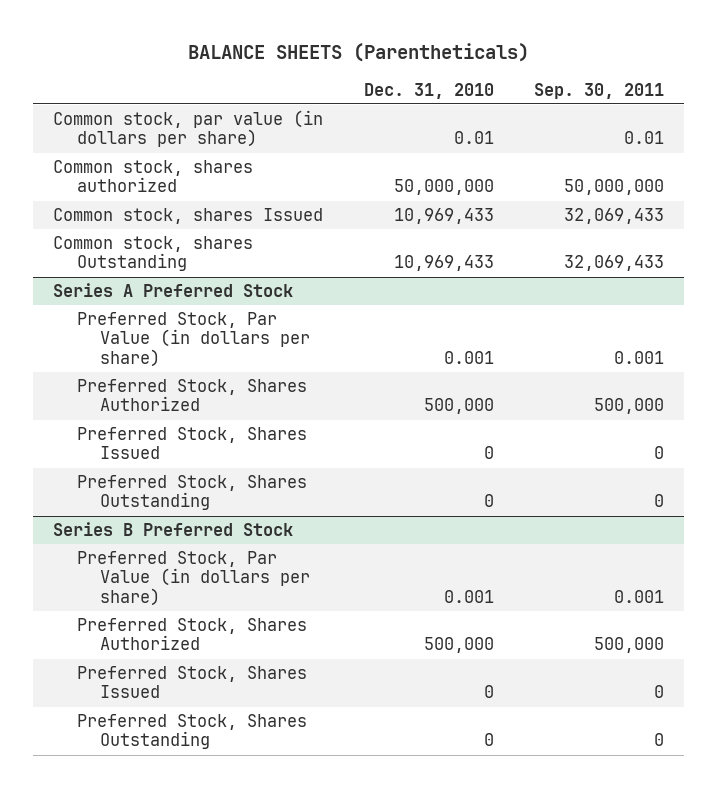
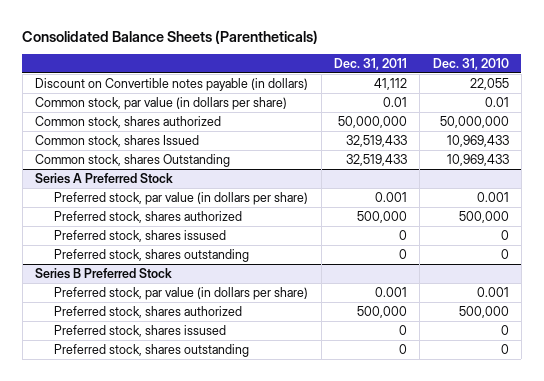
- BALANCE SHEETS (Parentheticals)
+ Consolidated Balance Sheets (Parentheticals)
- | Dec. 31, 2010 | Sep. 30, 2011
+ | Dec. 31, 2011 | Dec. 31, 2010
+ Discount on Convertible notes payable (in dollars) | 41,112 | 22,055
@ Series A Preferred Stock
- Preferred Stock, Par Value (in dollars per share) | 0.001 | 0.001
- Preferred Stock, Shares Authorized | 500,000 | 500,000
- Preferred Stock, Shares Issued | 0 | 0
- Preferred Stock, Shares Outstanding | 0 | 0
+ Preferred stock, par value (in dollars per share) | 0.001 | 0.001
+ Preferred stock, shares authorized | 500,000 | 500,000
+ Preferred stock, shares issused | 0 | 0
+ Preferred stock, shares outstanding | 0 | 0
@ Series B Preferred Stock
- Preferred Stock, Par Value (in dollars per share) | 0.001 | 0.001
- Preferred Stock, Shares Authorized | 500,000 | 500,000
- Preferred Stock, Shares Issued | 0 | 0
- Preferred Stock, Shares Outstanding | 0 | 0
+ Preferred stock, par value (in dollars per share) | 0.001 | 0.001
+ Preferred stock, shares authorized | 500,000 | 500,000
+ Preferred stock, shares issused | 0 | 0
+ Preferred stock, shares outstanding | 0 | 0

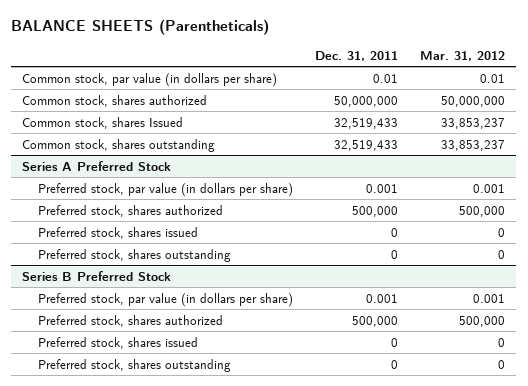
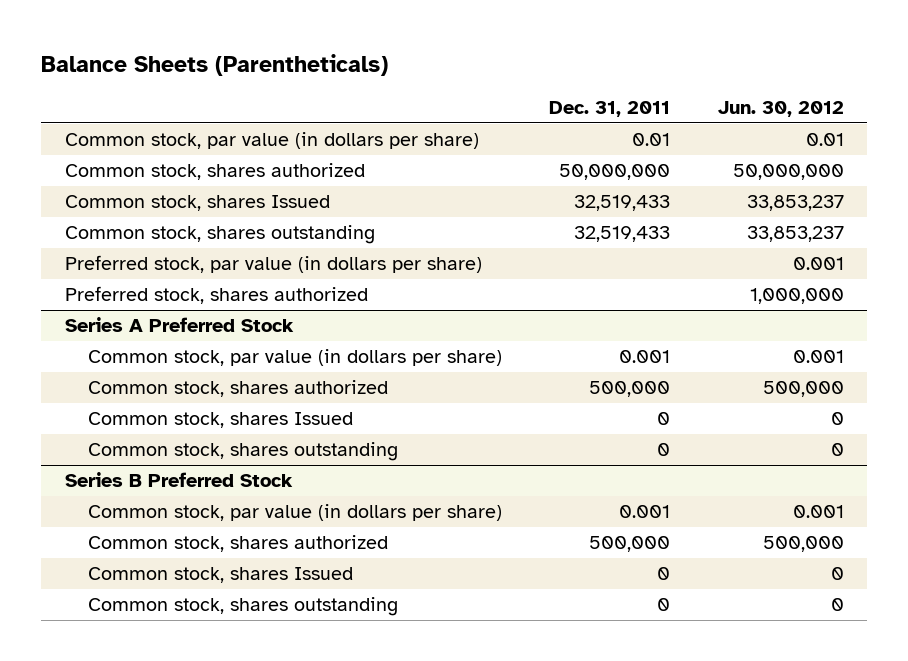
- BALANCE SHEETS (Parentheticals)
+ Balance Sheets (Parentheticals)
- | Dec. 31, 2011 | Mar. 31, 2012
+ | Dec. 31, 2011 | Jun. 30, 2012
+ Preferred stock, par value (in dollars per share) | | 0.001
+ Preferred stock, shares authorized | | 1,000,000
@ Series A Preferred Stock
- Preferred stock, par value (in dollars per share) | 0.001 | 0.001
- Preferred stock, shares authorized | 500,000 | 500,000
- Preferred stock, shares issued | 0 | 0
- Preferred stock, shares outstanding | 0 | 0
+ Common stock, par value (in dollars per share) | 0.001 | 0.001
+ Common stock, shares authorized | 500,000 | 500,000
+ Common stock, shares Issued | 0 | 0
+ Common stock, shares outstanding | 0 | 0
@ Series B Preferred Stock
- Preferred stock, par value (in dollars per share) | 0.001 | 0.001
- Preferred stock, shares authorized | 500,000 | 500,000
- Preferred stock, shares issued | 0 | 0
- Preferred stock, shares outstanding | 0 | 0
+ Common stock, par value (in dollars per share) | 0.001 | 0.001
+ Common stock, shares authorized | 500,000 | 500,000
+ Common stock, shares Issued | 0 | 0
+ Common stock, shares outstanding | 0 | 0

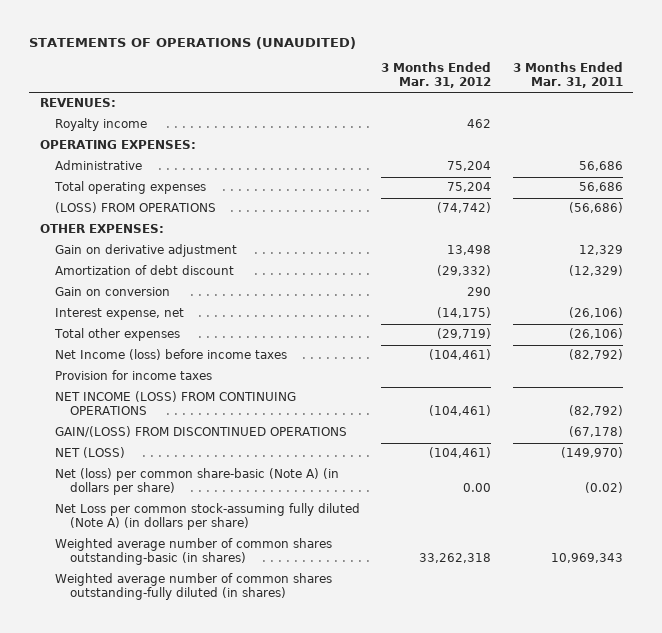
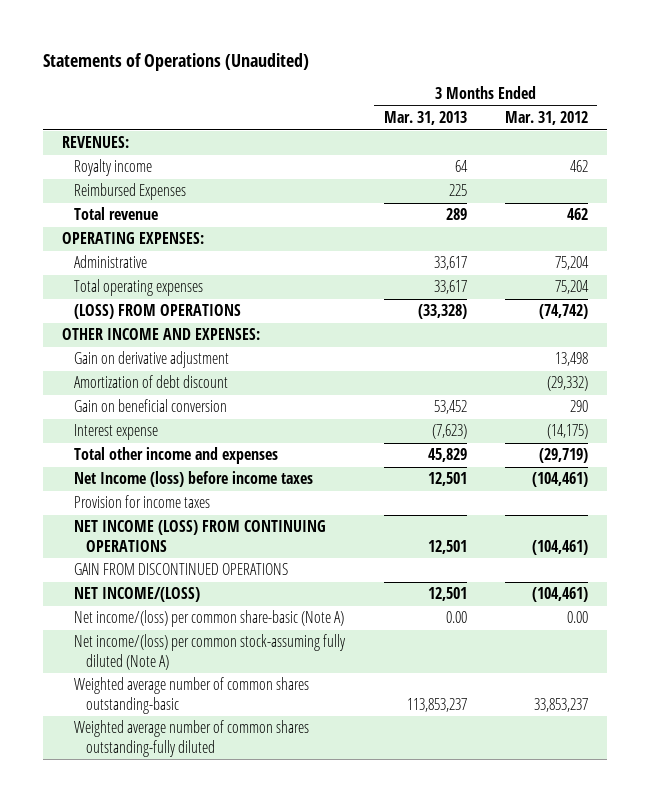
- STATEMENTS OF OPERATIONS (UNAUDITED)
+ Statements of Operations (Unaudited)
- | 3 Months Ended Mar. 31, 2012 | 3 Months Ended Mar. 31, 2011
+ | 3 Months Ended Mar. 31, 2013 | 3 Months Ended Mar. 31, 2012
+ Reimbursed Expenses | 225 |
+ Total revenue | 289 | 462
- OTHER EXPENSES:
+ OTHER INCOME AND EXPENSES:
- Gain on conversion | 290 |
- Interest expense, net | (14,175) | (26,106)
- Total other expenses | (29,719) | (26,106)
+ Gain on beneficial conversion | 53,452 | 290
+ Interest expense | (7,623) | (14,175)
+ Total other income and expenses | 45,829 | (29,719)
- GAIN/(LOSS) FROM DISCONTINUED OPERATIONS | | (67,178)
- NET (LOSS) | (104,461) | (149,970)
- Net (loss) per common share-basic (Note A) (in dollars per share) | 0.00 | (0.02)
- Net Loss per common stock-assuming fully diluted (Note A) (in dollars per share)
- Weighted average number of common shares outstanding-basic (in shares) | 33,262,318 | 10,969,343
- Weighted average number of common shares outstanding-fully diluted (in shares)
+ GAIN FROM DISCONTINUED OPERATIONS
+ NET INCOME/(LOSS) | 12,501 | (104,461)
+ Net income/(loss) per common share-basic (Note A) | 0.00 | 0.00
+ Net income/(loss) per common stock-assuming fully diluted (Note A)
+ Weighted average number of common shares outstanding-basic | 113,853,237 | 33,853,237
+ Weighted average number of common shares outstanding-fully diluted

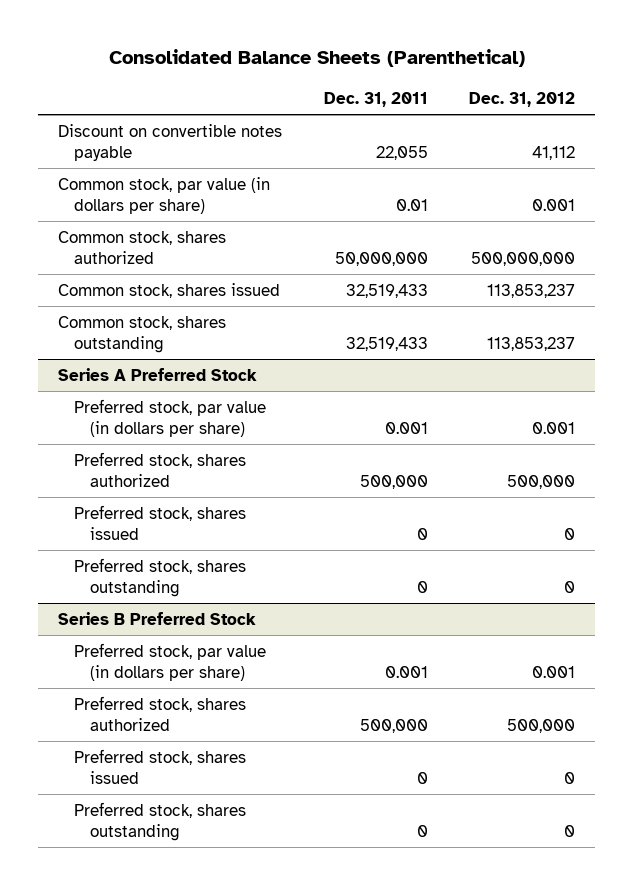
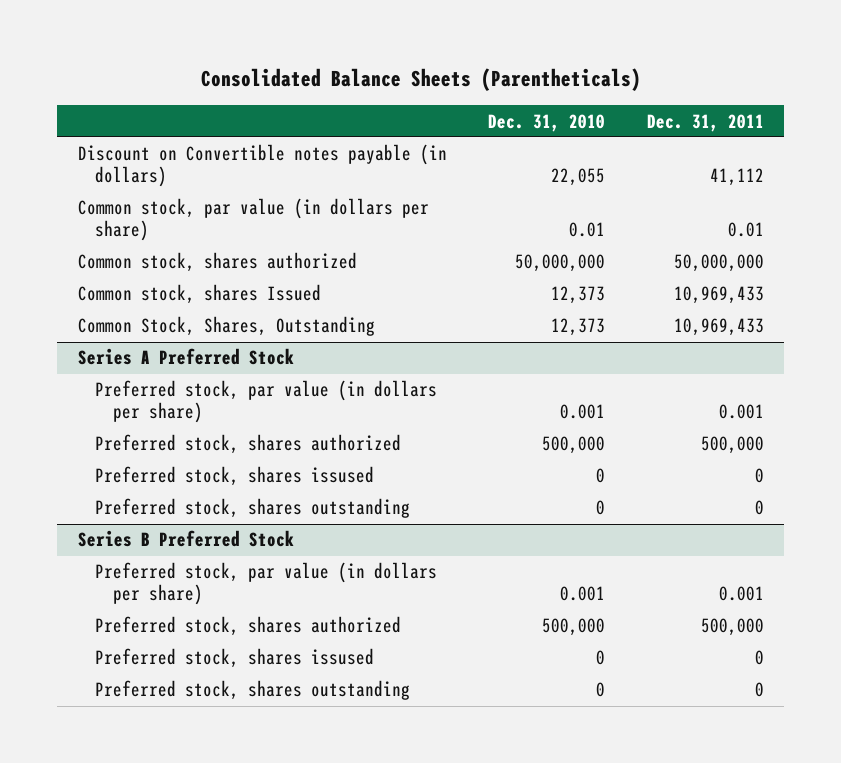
- Consolidated Balance Sheets (Parenthetical)
+ Consolidated Balance Sheets (Parentheticals)
- | Dec. 31, 2011 | Dec. 31, 2012
+ | Dec. 31, 2010 | Dec. 31, 2011
- Discount on convertible notes payable | 22,055 | 41,112
+ Discount on Convertible notes payable (in dollars) | 22,055 | 41,112
- Common stock, shares issued | 32,519,433 | 113,853,237
- Common stock, shares outstanding | 32,519,433 | 113,853,237
+ Common stock, shares Issued | 12,373 | 10,969,433
+ Common Stock, Shares, Outstanding | 12,373 | 10,969,433
@ Series A Preferred Stock
- Preferred stock, shares issued | 0 | 0
+ Preferred stock, shares issused | 0 | 0
@ Series B Preferred Stock
- Preferred stock, shares issued | 0 | 0
+ Preferred stock, shares issused | 0 | 0

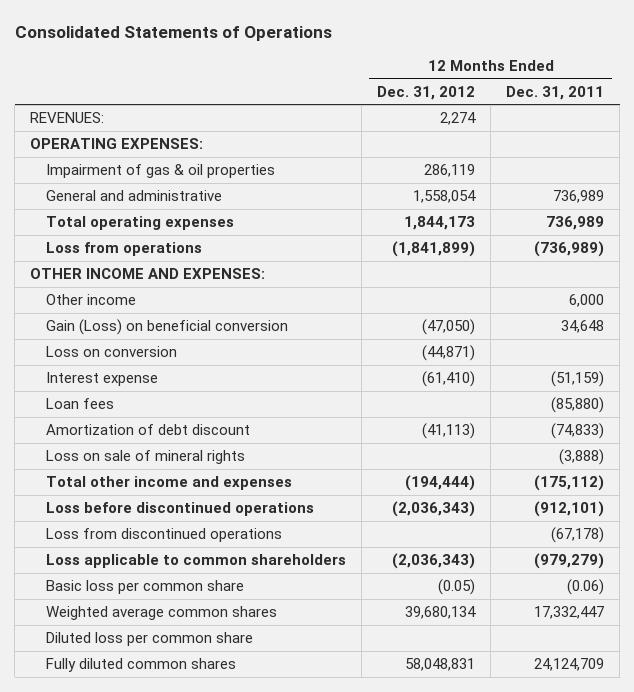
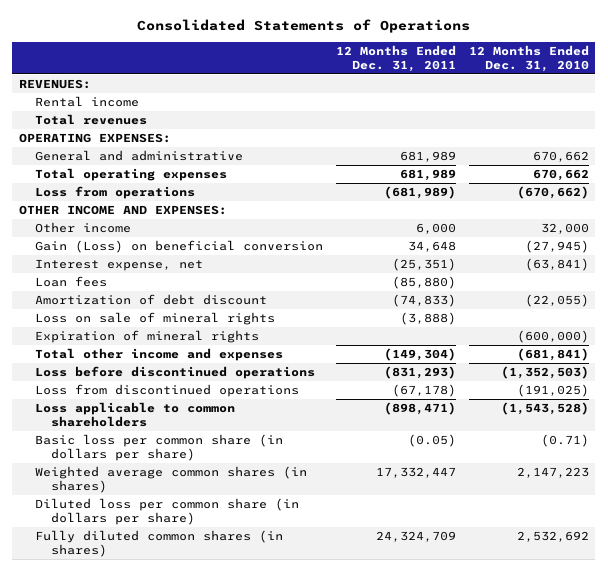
- | 12 Months Ended Dec. 31, 2012 | 12 Months Ended Dec. 31, 2011
+ | 12 Months Ended Dec. 31, 2011 | 12 Months Ended Dec. 31, 2010
+ Rental income
+ Total revenues
- Impairment of gas & oil properties | 286,119 |
- General and administrative | 1,558,054 | 736,989
- Total operating expenses | 1,844,173 | 736,989
- Loss from operations | (1,841,899) | (736,989)
+ General and administrative | 681,989 | 670,662
+ Total operating expenses | 681,989 | 670,662
+ Loss from operations | (681,989) | (670,662)
- Loss on conversion | (44,871) |
- Interest expense | (61,410) | (51,159)
+ Interest expense, net | (25,351) | (63,841)
- Total other income and expenses | (194,444) | (175,112)
- Loss before discontinued operations | (2,036,343) | (912,101)
+ Expiration of mineral rights | | (600,000)
+ Total other income and expenses | (149,304) | (681,841)
+ Loss before discontinued operations | (831,293) | (1,352,503)
- Loss applicable to common shareholders | (2,036,343) | (979,279)
- Basic loss per common share | (0.05) | (0.06)
- Weighted average common shares | 39,680,134 | 17,332,447
- Diluted loss per common share
- Fully diluted common shares | 58,048,831 | 24,124,709
+ Loss applicable to common shareholders | (898,471) | (1,543,528)
+ Basic loss per common share (in dollars per share) | (0.05) | (0.71)
+ Weighted average common shares (in shares) | 17,332,447 | 2,147,223
+ Diluted loss per common share (in dollars per share)
+ Fully diluted common shares (in shares) | 24,324,709 | 2,532,692

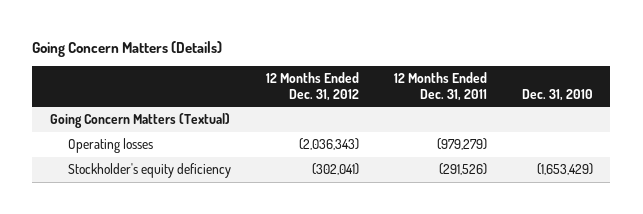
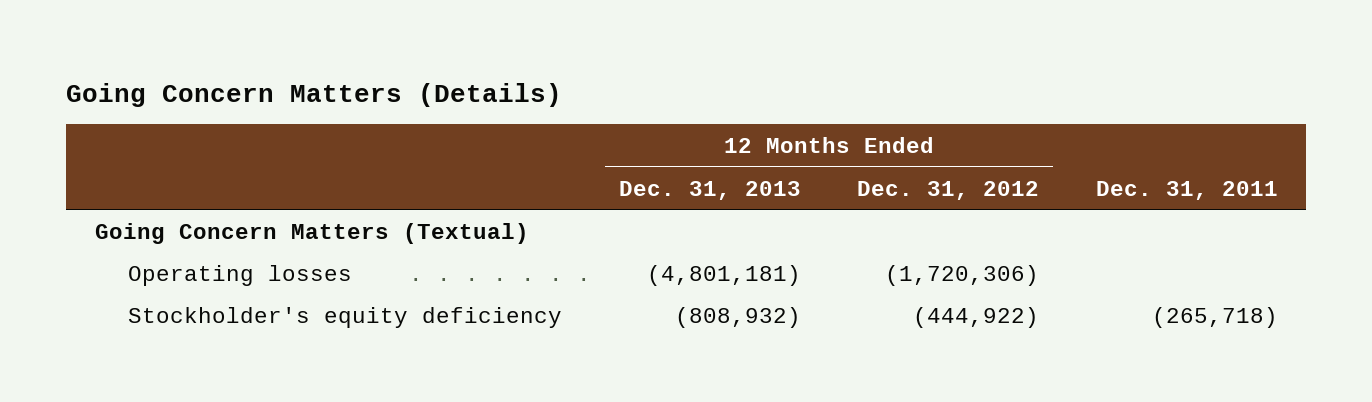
- | 12 Months Ended Dec. 31, 2012 | 12 Months Ended Dec. 31, 2011 | Dec. 31, 2010
+ | 12 Months Ended Dec. 31, 2013 | 12 Months Ended Dec. 31, 2012 | Dec. 31, 2011
- Operating losses | (2,036,343) | (979,279) |
- Stockholder's equity deficiency | (302,041) | (291,526) | (1,653,429)
+ Operating losses | (4,801,181) | (1,720,306) |
+ Stockholder's equity deficiency | (808,932) | (444,922) | (265,718)

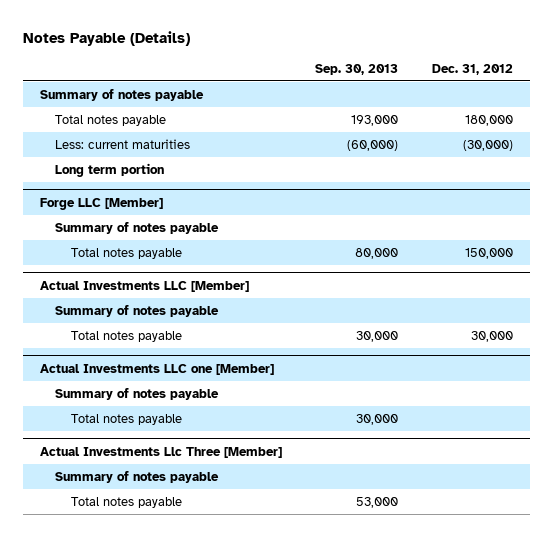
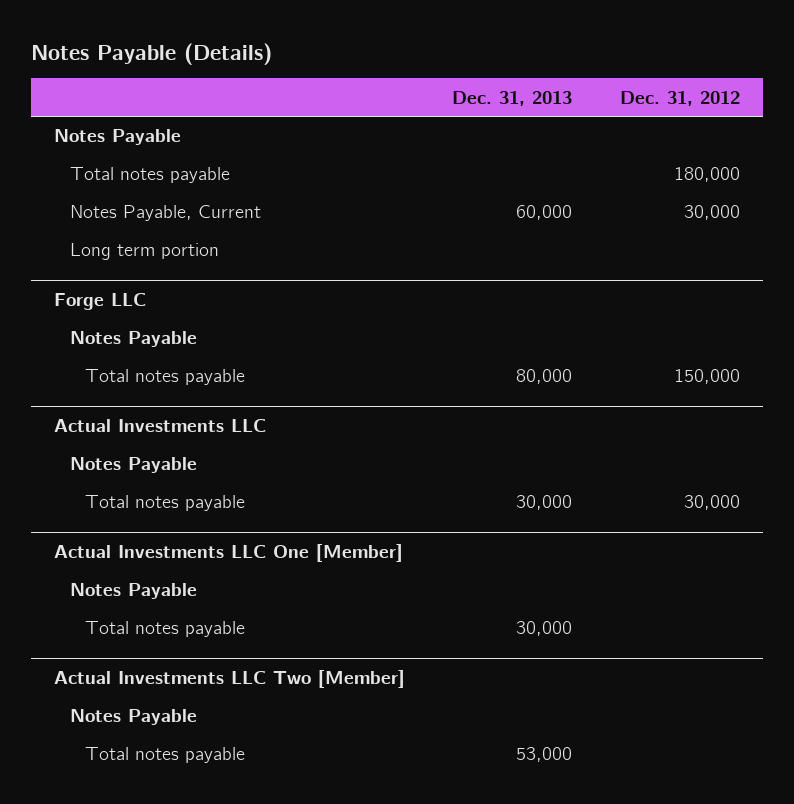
- | Sep. 30, 2013 | Dec. 31, 2012
+ | Dec. 31, 2013 | Dec. 31, 2012
- Summary of notes payable
+ Notes Payable
- Less: current maturities | (60,000) | (30,000)
+ Notes Payable, Current | 60,000 | 30,000
- Forge LLC [Member]
- Summary of notes payable
+ Forge LLC
+ Notes Payable
- Actual Investments LLC [Member]
- Summary of notes payable
+ Actual Investments LLC
+ Notes Payable
- Actual Investments LLC one [Member]
- Summary of notes payable
+ Actual Investments LLC One [Member]
+ Notes Payable
- Actual Investments Llc Three [Member]
- Summary of notes payable
+ Actual Investments LLC Two [Member]
+ Notes Payable

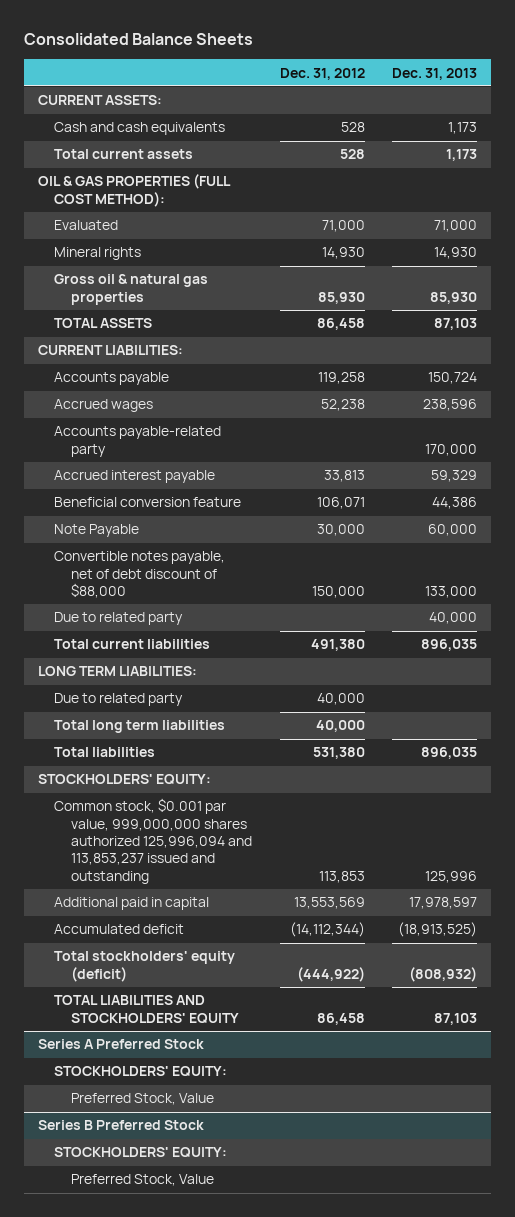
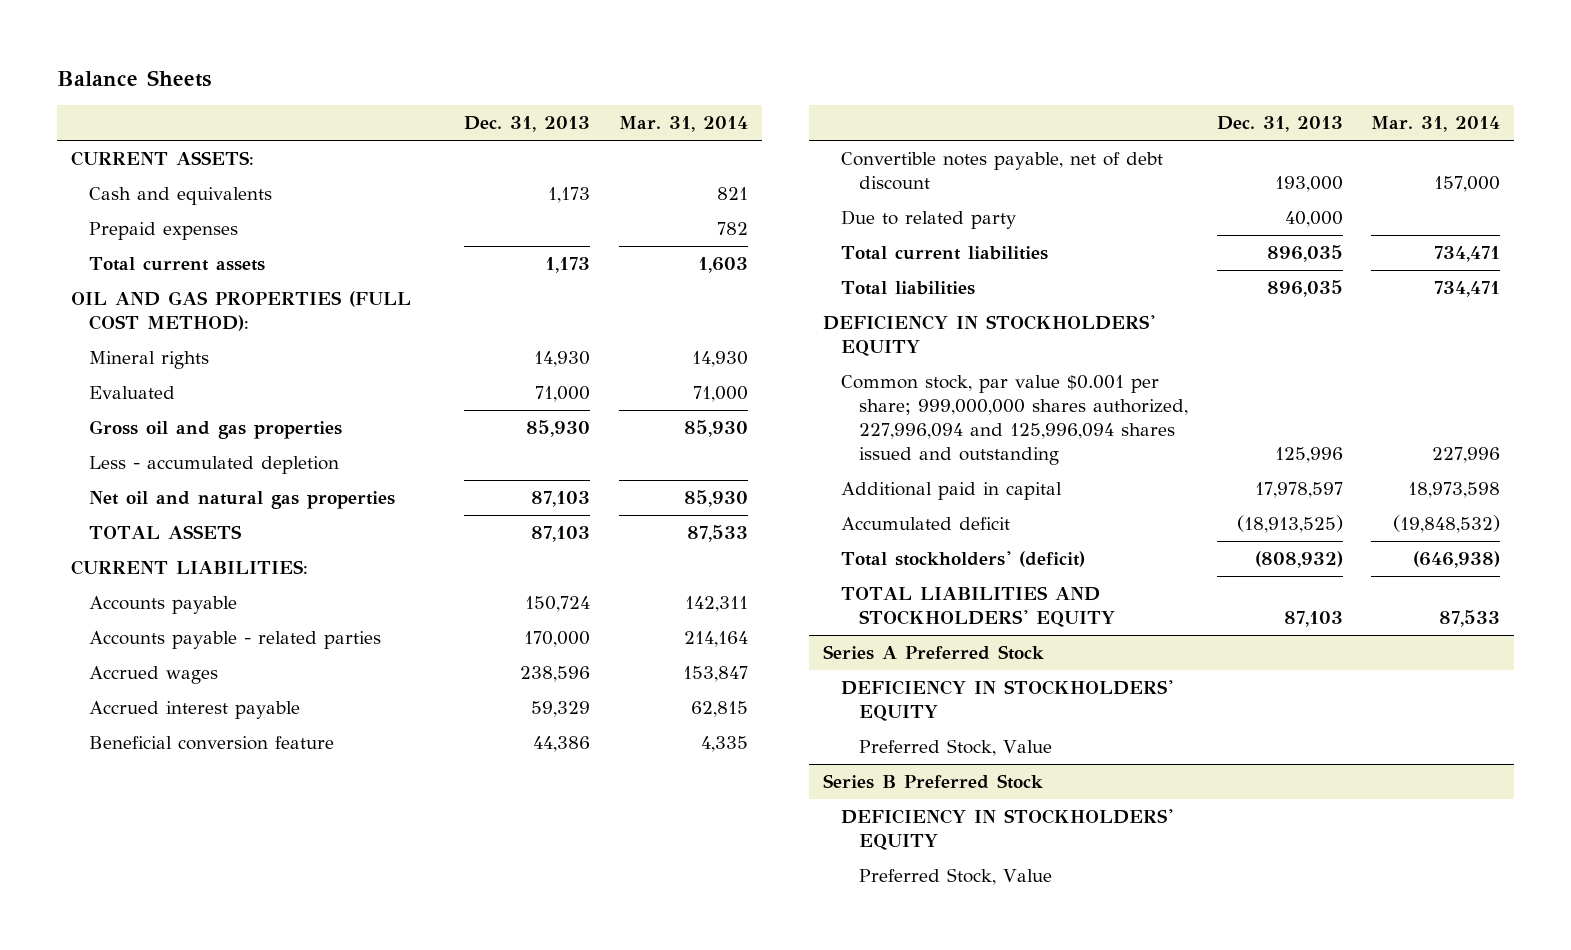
- Consolidated Balance Sheets
+ Balance Sheets
- | Dec. 31, 2012 | Dec. 31, 2013
+ | Dec. 31, 2013 | Mar. 31, 2014
- Cash and cash equivalents | 528 | 1,173
+ Cash and equivalents | 1,173 | 821
+ Prepaid expenses | | 782
- OIL & GAS PROPERTIES (FULL COST METHOD):
+ OIL AND GAS PROPERTIES (FULL COST METHOD):
- Gross oil & natural gas properties | 85,930 | 85,930
moved down: Evaluated | 71,000 | 71,000
+ Gross oil and gas properties | 85,930 | 85,930
+ Less - accumulated depletion
+ Net oil and natural gas properties | 87,103 | 85,930
+ Accounts payable - related parties | 170,000 | 214,164
- Accounts payable-related party | | 170,000
- Note Payable | 30,000 | 60,000
- Convertible notes payable, net of debt discount of $88,000 | 150,000 | 133,000
+ Convertible notes payable, net of debt discount | 193,000 | 157,000
- LONG TERM LIABILITIES:
- Due to related party | 40,000 |
- Total long term liabilities | 40,000 |
- STOCKHOLDERS' EQUITY:
- Common stock, $0.001 par value, 999,000,000 shares authorized 125,996,094 and 113,853,237 issued and outstanding | 113,853 | 125,996
+ DEFICIENCY IN STOCKHOLDERS' EQUITY
+ Common stock, par value $0.001 per share; 999,000,000 shares authorized, 227,996,094 and 125,996,094 shares issued and outstanding | 125,996 | 227,996
- Total stockholders' equity (deficit) | (444,922) | (808,932)
+ Total stockholders' (deficit) | (808,932) | (646,938)
@ Series A Preferred Stock
- STOCKHOLDERS' EQUITY:
+ DEFICIENCY IN STOCKHOLDERS' EQUITY
@ Series B Preferred Stock
- STOCKHOLDERS' EQUITY:
+ DEFICIENCY IN STOCKHOLDERS' EQUITY

